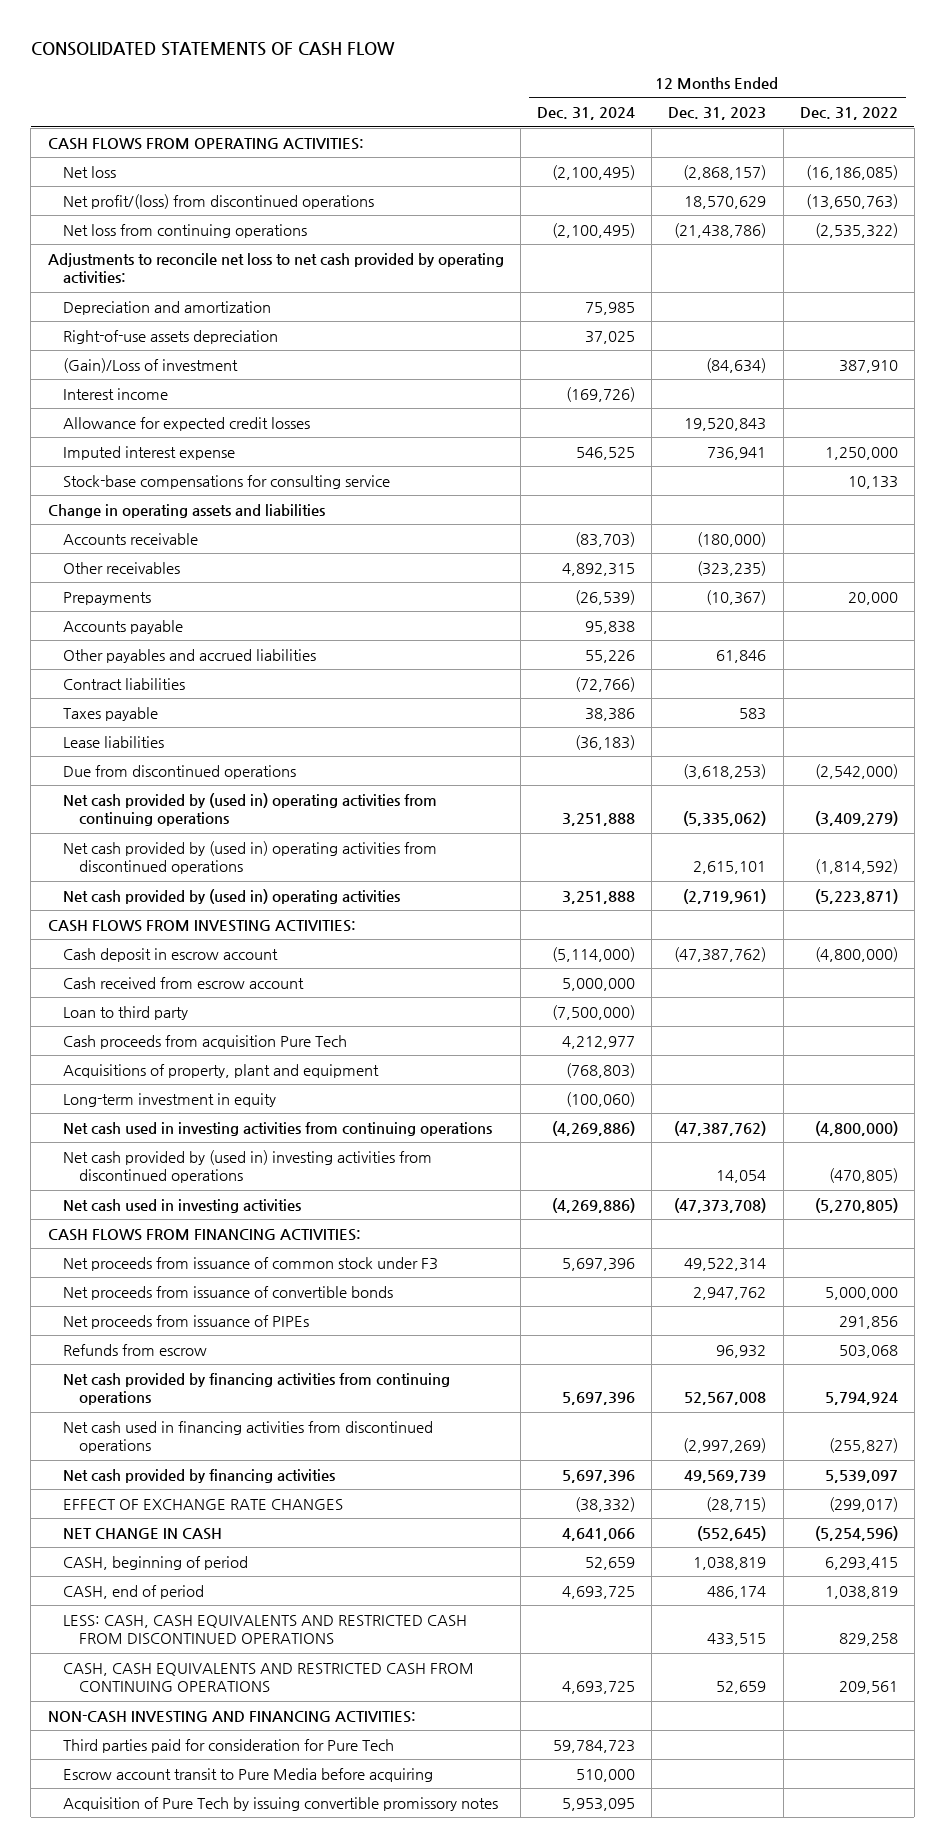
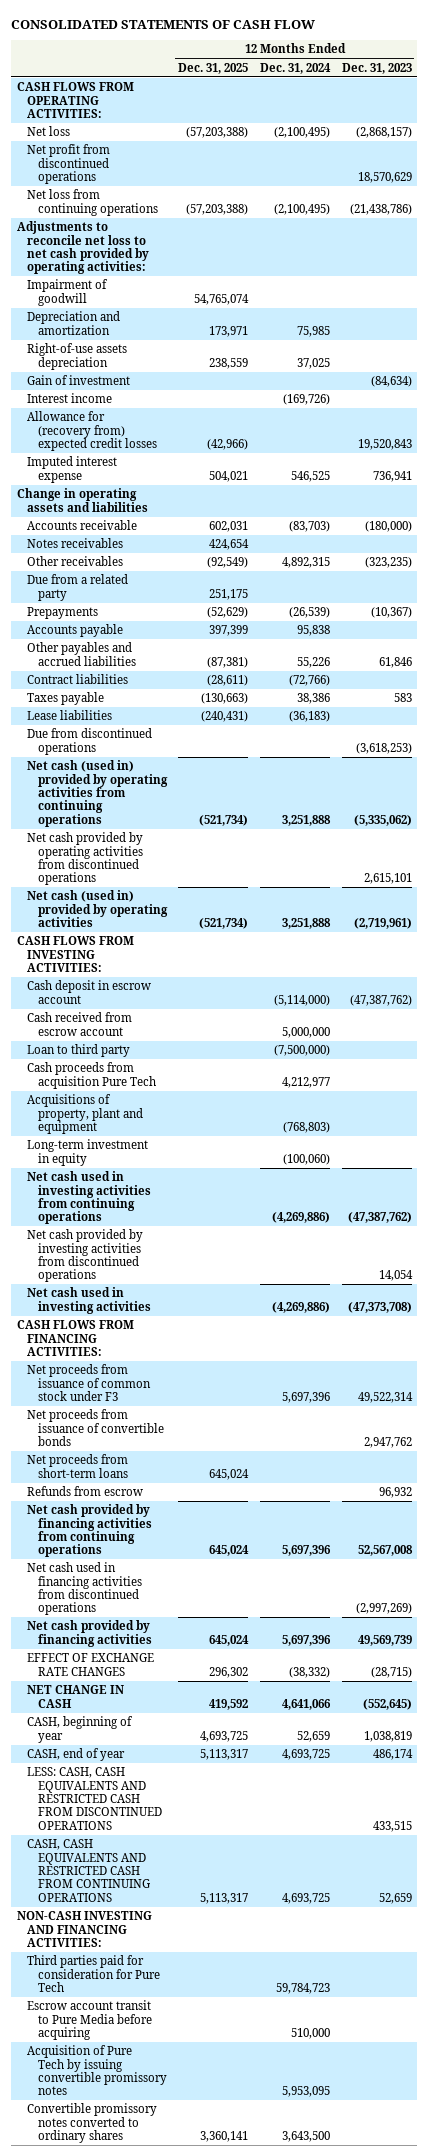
- | 12 Months Ended Dec. 31, 2024 | 12 Months Ended Dec. 31, 2023 | 12 Months Ended Dec. 31, 2022
+ | 12 Months Ended Dec. 31, 2025 | 12 Months Ended Dec. 31, 2024 | 12 Months Ended Dec. 31, 2023
- Net profit/(loss) from discontinued operations | | 18,570,629 | (13,650,763)
+ Net profit from discontinued operations | | | 18,570,629
+ Impairment of goodwill | 54,765,074 | |
- (Gain)/Loss of investment | | (84,634) | 387,910
+ Gain of investment | | | (84,634)
- Allowance for expected credit losses | | 19,520,843 |
+ Allowance for (recovery from) expected credit losses | (42,966) | | 19,520,843
- Stock-base compensations for consulting service | | | 10,133
+ Notes receivables | 424,654 | |
+ Due from a related party | 251,175 | |
- Net cash provided by (used in) operating activities from continuing operations | 3,251,888 | (5,335,062) | (3,409,279)
- Net cash provided by (used in) operating activities from discontinued operations | | 2,615,101 | (1,814,592)
- Net cash provided by (used in) operating activities | 3,251,888 | (2,719,961) | (5,223,871)
+ Net cash (used in) provided by operating activities from continuing operations | (521,734) | 3,251,888 | (5,335,062)
+ Net cash provided by operating activities from discontinued operations | | | 2,615,101
+ Net cash (used in) provided by operating activities | (521,734) | 3,251,888 | (2,719,961)
- Net cash provided by (used in) investing activities from discontinued operations | | 14,054 | (470,805)
+ Net cash provided by investing activities from discontinued operations | | | 14,054
- Net proceeds from issuance of PIPEs | | | 291,856
+ Net proceeds from short-term loans | 645,024 | |
- CASH, beginning of period | 52,659 | 1,038,819 | 6,293,415
- CASH, end of period | 4,693,725 | 486,174 | 1,038,819
+ CASH, beginning of year | 4,693,725 | 52,659 | 1,038,819
+ CASH, end of year | 5,113,317 | 4,693,725 | 486,174
+ Convertible promissory notes converted to ordinary shares | 3,360,141 | 3,643,500 |

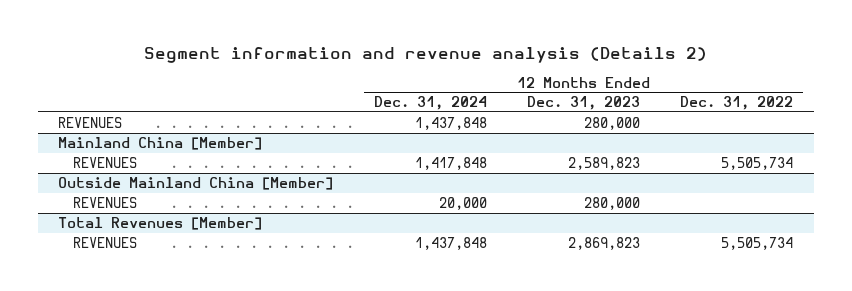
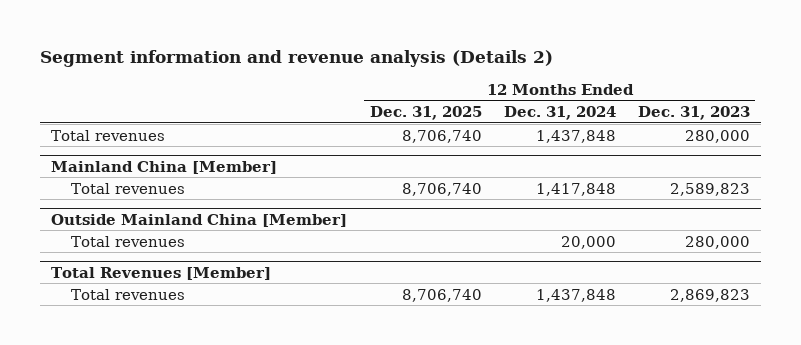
- | 12 Months Ended Dec. 31, 2024 | 12 Months Ended Dec. 31, 2023 | 12 Months Ended Dec. 31, 2022
+ | 12 Months Ended Dec. 31, 2025 | 12 Months Ended Dec. 31, 2024 | 12 Months Ended Dec. 31, 2023
- REVENUES | 1,437,848 | 280,000 |
+ Total revenues | 8,706,740 | 1,437,848 | 280,000
@ Mainland China [Member]
- REVENUES | 1,417,848 | 2,589,823 | 5,505,734
+ Total revenues | 8,706,740 | 1,417,848 | 2,589,823
@ Outside Mainland China [Member]
- REVENUES | 20,000 | 280,000 |
+ Total revenues | | 20,000 | 280,000
@ Total Revenues [Member]
- REVENUES | 1,437,848 | 2,869,823 | 5,505,734
+ Total revenues | 8,706,740 | 1,437,848 | 2,869,823

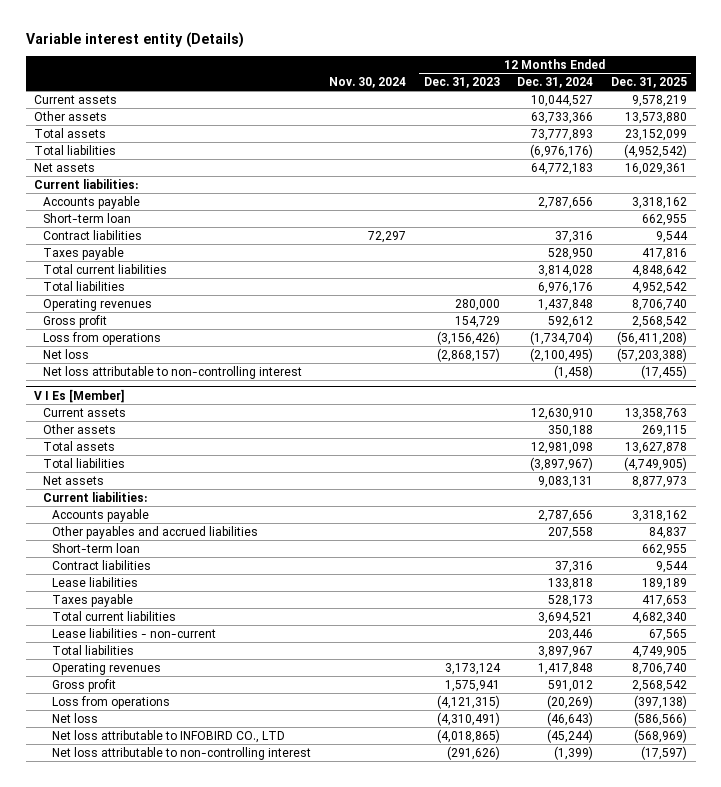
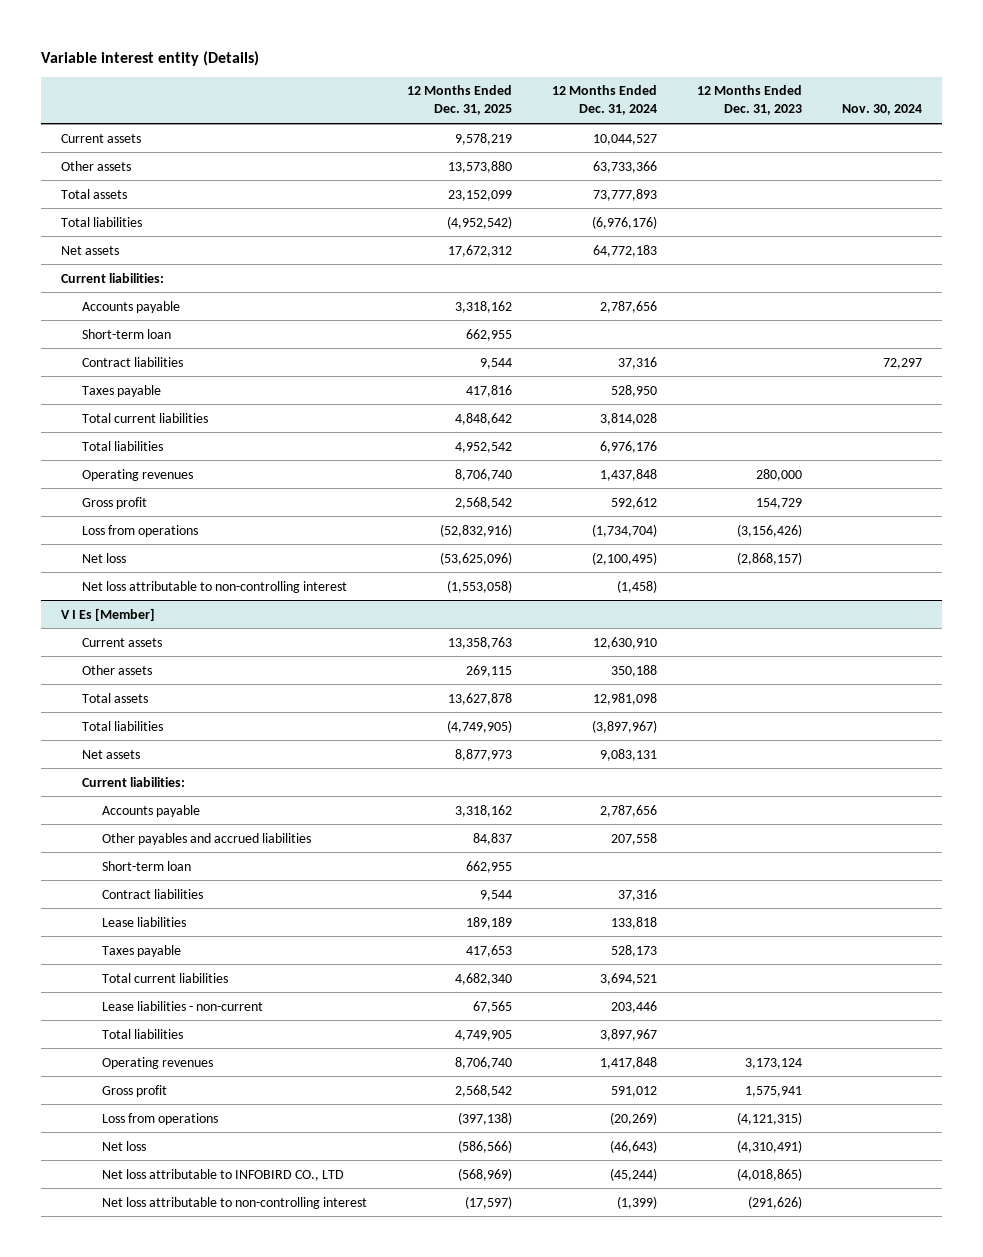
- | Nov. 30, 2024 | 12 Months Ended Dec. 31, 2023 | 12 Months Ended Dec. 31, 2024 | 12 Months Ended Dec. 31, 2025
+ | 12 Months Ended Dec. 31, 2025 | 12 Months Ended Dec. 31, 2024 | 12 Months Ended Dec. 31, 2023 | Nov. 30, 2024
- Net assets | | | 64,772,183 | 16,029,361
+ Net assets | 17,672,312 | 64,772,183 | |
- Loss from operations | | (3,156,426) | (1,734,704) | (56,411,208)
- Net loss | | (2,868,157) | (2,100,495) | (57,203,388)
- Net loss attributable to non-controlling interest | | | (1,458) | (17,455)
+ Loss from operations | (52,832,916) | (1,734,704) | (3,156,426) |
+ Net loss | (53,625,096) | (2,100,495) | (2,868,157) |
+ Net loss attributable to non-controlling interest | (1,553,058) | (1,458) | |

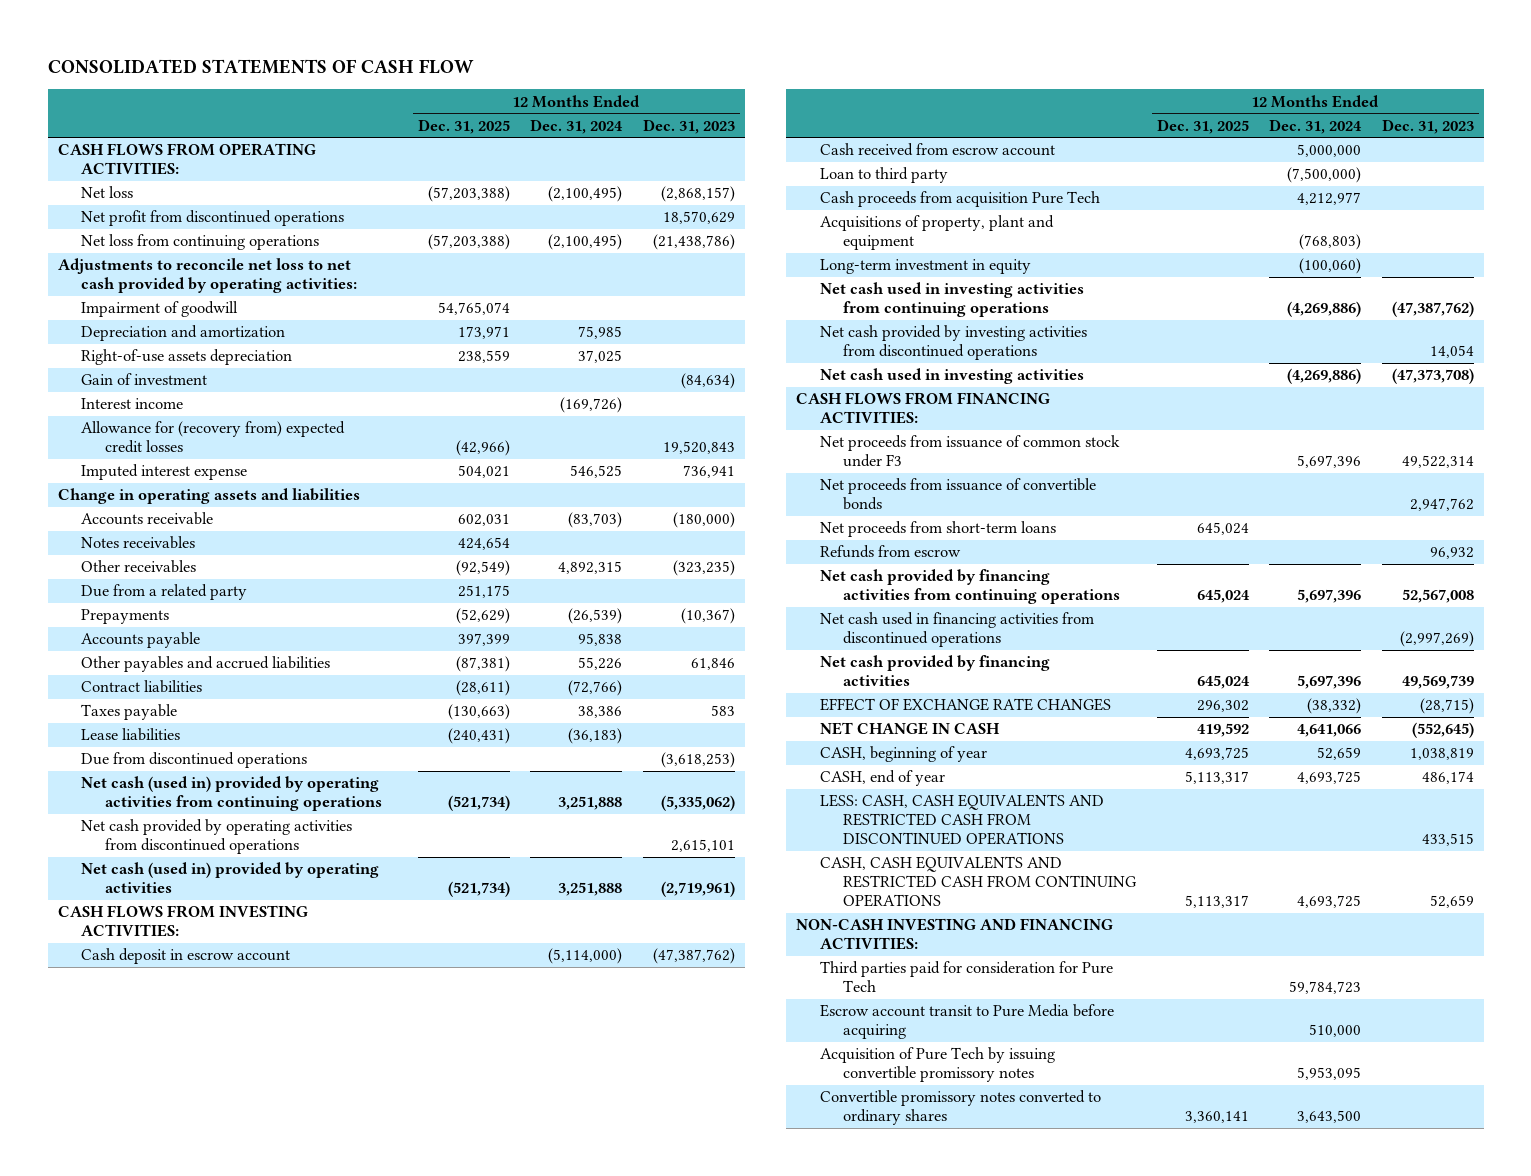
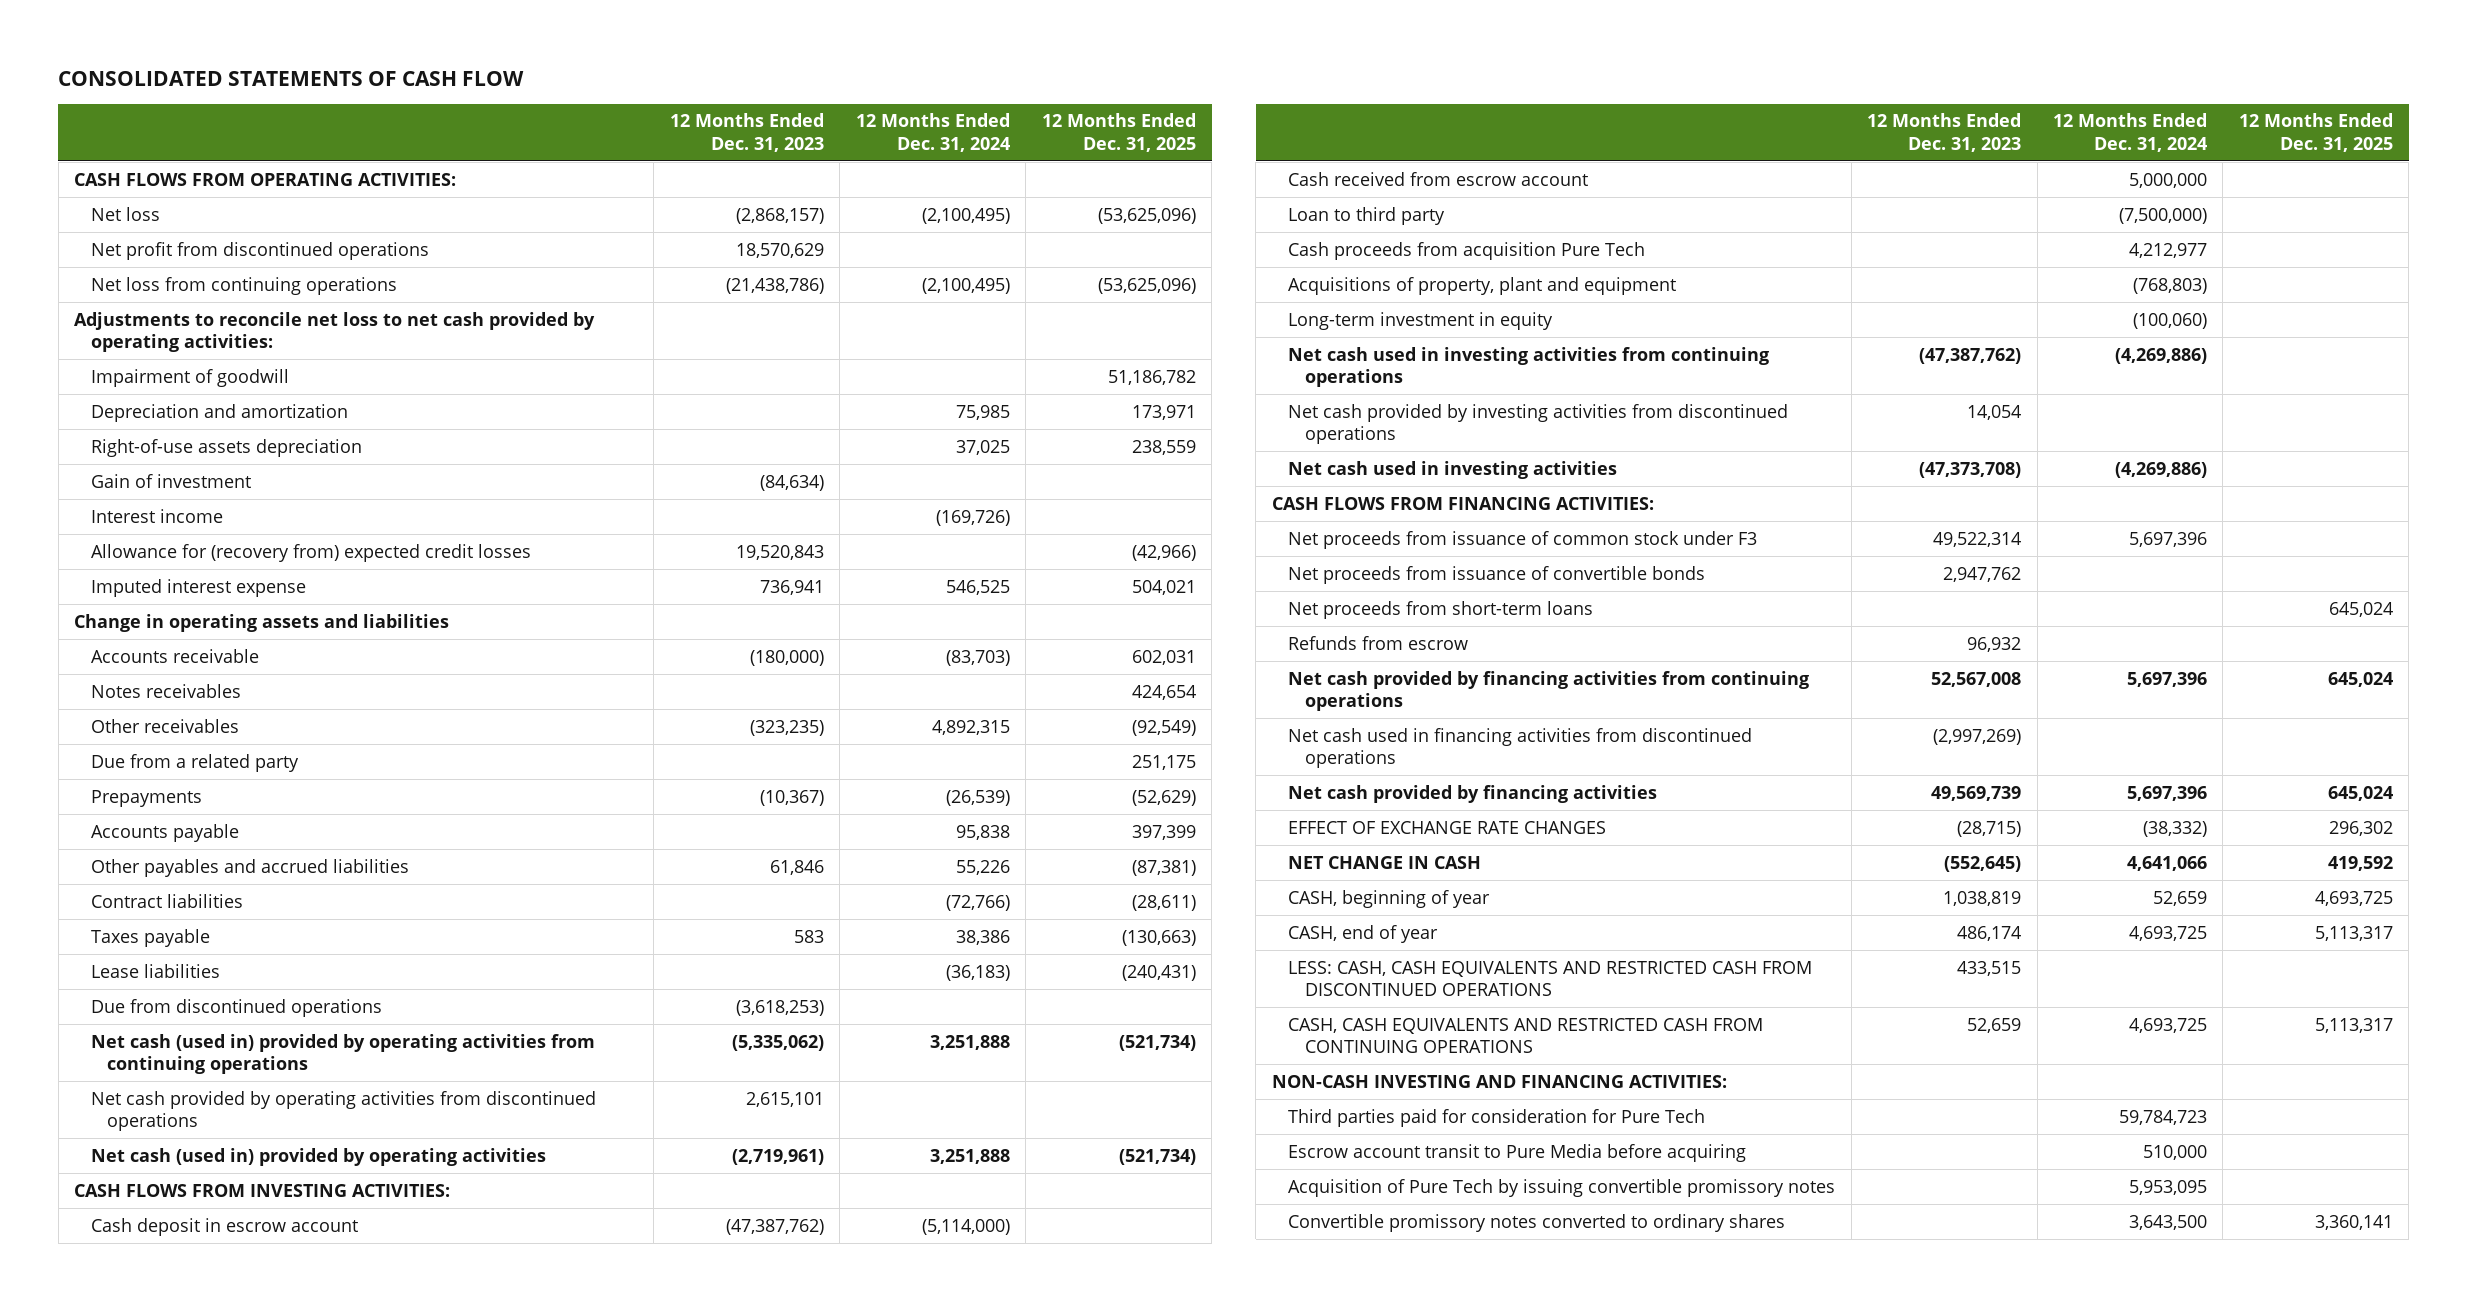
- | 12 Months Ended Dec. 31, 2025 | 12 Months Ended Dec. 31, 2024 | 12 Months Ended Dec. 31, 2023
+ | 12 Months Ended Dec. 31, 2023 | 12 Months Ended Dec. 31, 2024 | 12 Months Ended Dec. 31, 2025
- Net loss | (57,203,388) | (2,100,495) | (2,868,157)
+ Net loss | (2,868,157) | (2,100,495) | (53,625,096)
- Net loss from continuing operations | (57,203,388) | (2,100,495) | (21,438,786)
+ Net loss from continuing operations | (21,438,786) | (2,100,495) | (53,625,096)
- Impairment of goodwill | 54,765,074 | |
+ Impairment of goodwill | | | 51,186,782

